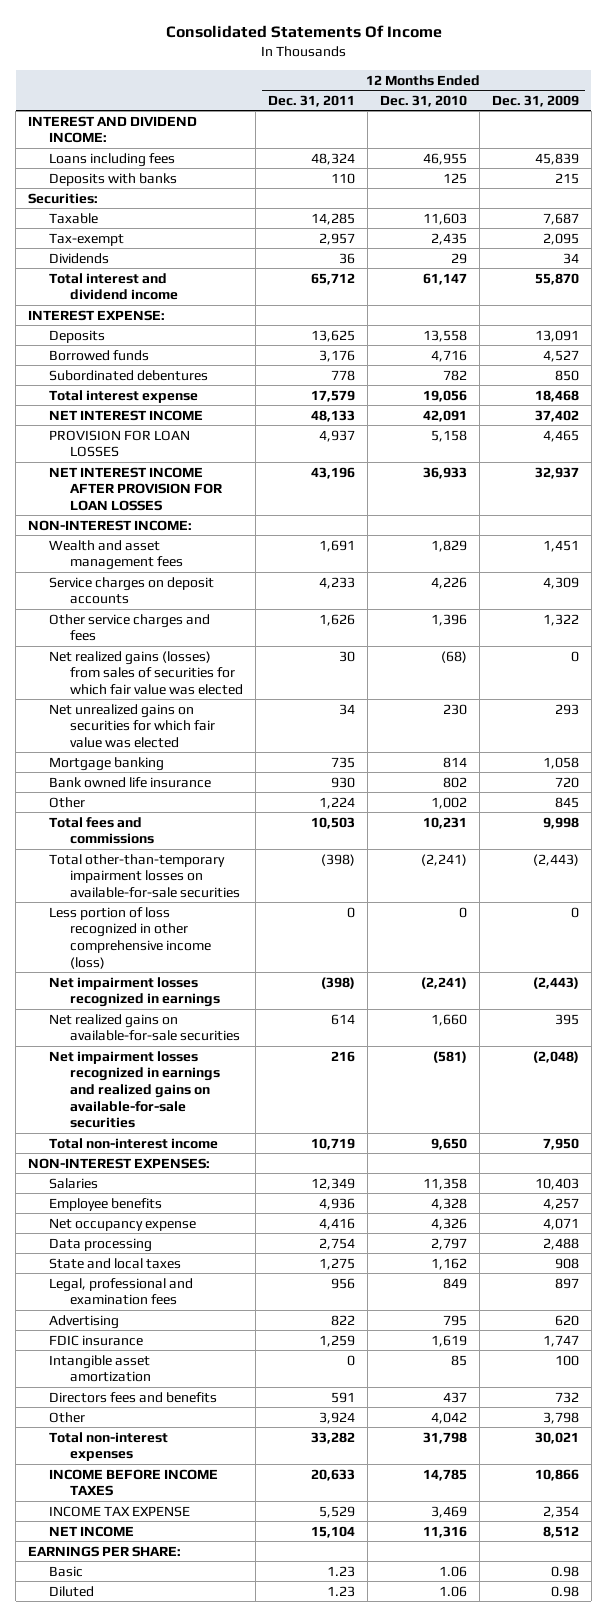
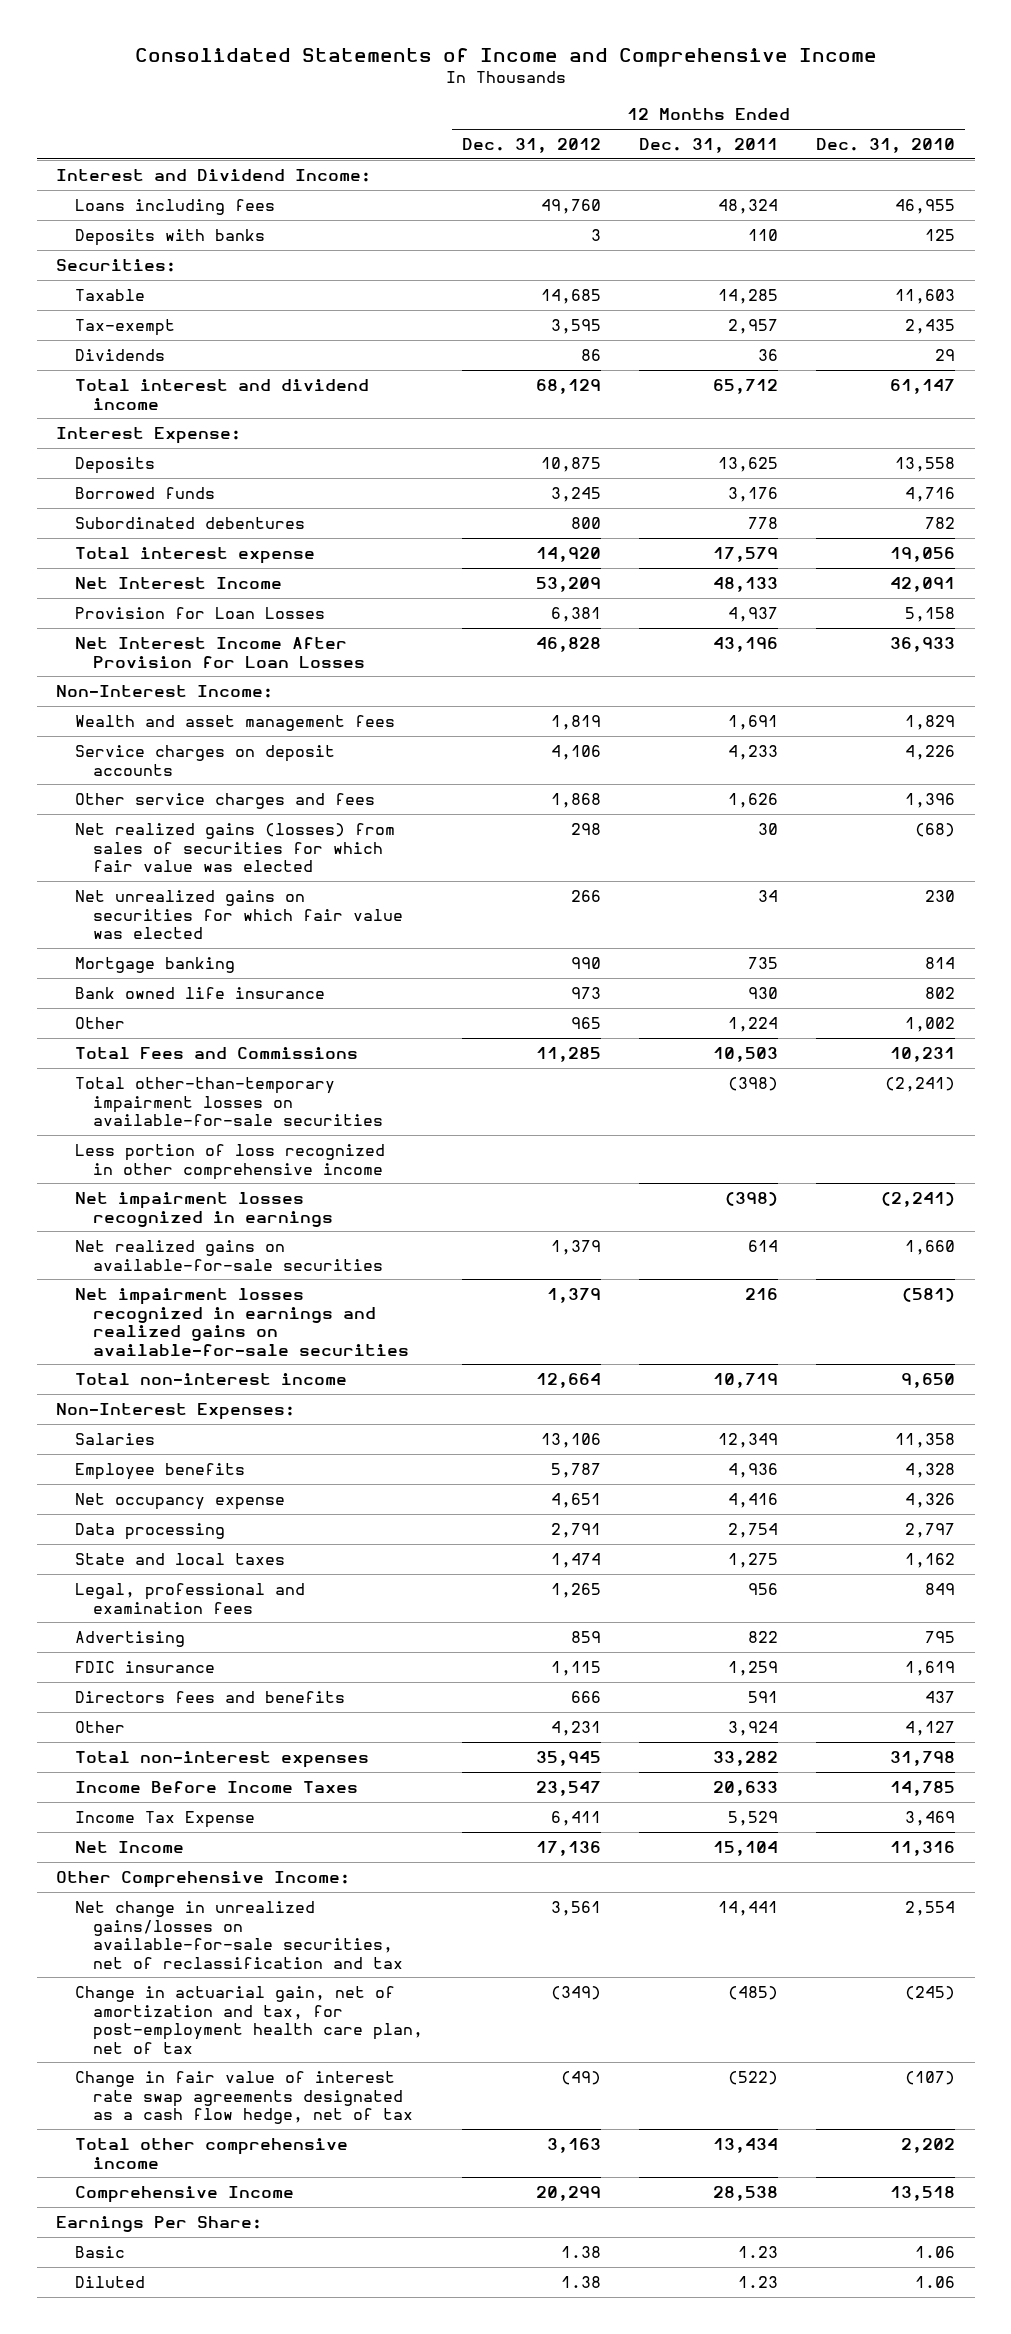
- Consolidated Statements Of Income
+ Consolidated Statements of Income and Comprehensive Income
- | 12 Months Ended Dec. 31, 2011 | 12 Months Ended Dec. 31, 2010 | 12 Months Ended Dec. 31, 2009
+ | 12 Months Ended Dec. 31, 2012 | 12 Months Ended Dec. 31, 2011 | 12 Months Ended Dec. 31, 2010
- INTEREST AND DIVIDEND INCOME:
+ Interest and Dividend Income:
- INTEREST EXPENSE:
+ Interest Expense:
- NET INTEREST INCOME | 48,133 | 42,091 | 37,402
- PROVISION FOR LOAN LOSSES | 4,937 | 5,158 | 4,465
- NET INTEREST INCOME AFTER PROVISION FOR LOAN LOSSES | 43,196 | 36,933 | 32,937
- NON-INTEREST INCOME:
+ Net Interest Income | 53,209 | 48,133 | 42,091
+ Provision for Loan Losses | 6,381 | 4,937 | 5,158
+ Net Interest Income After Provision for Loan Losses | 46,828 | 43,196 | 36,933
+ Non-Interest Income:
- Total fees and commissions | 10,503 | 10,231 | 9,998
+ Total Fees and Commissions | 11,285 | 10,503 | 10,231
- Less portion of loss recognized in other comprehensive income (loss) | 0 | 0 | 0
+ Less portion of loss recognized in other comprehensive income
- NON-INTEREST EXPENSES:
+ Non-Interest Expenses:
- Intangible asset amortization | 0 | 85 | 100
- Other | 3,924 | 4,042 | 3,798
+ Other | 4,231 | 3,924 | 4,127
- INCOME BEFORE INCOME TAXES | 20,633 | 14,785 | 10,866
- INCOME TAX EXPENSE | 5,529 | 3,469 | 2,354
- NET INCOME | 15,104 | 11,316 | 8,512
- EARNINGS PER SHARE:
+ Income Before Income Taxes | 23,547 | 20,633 | 14,785
+ Income Tax Expense | 6,411 | 5,529 | 3,469
+ Net Income | 17,136 | 15,104 | 11,316
+ Other Comprehensive Income:
+ Net change in unrealized gains/losses on available-for-sale securities, net of reclassification and tax | 3,561 | 14,441 | 2,554
+ Change in actuarial gain, net of amortization and tax, for post-employment health care plan, net of tax | (349) | (485) | (245)
+ Change in fair value of interest rate swap agreements designated as a cash flow hedge, net of tax | (49) | (522) | (107)
+ Total other comprehensive income | 3,163 | 13,434 | 2,202
+ Comprehensive Income | 20,299 | 28,538 | 13,518
+ Earnings Per Share:

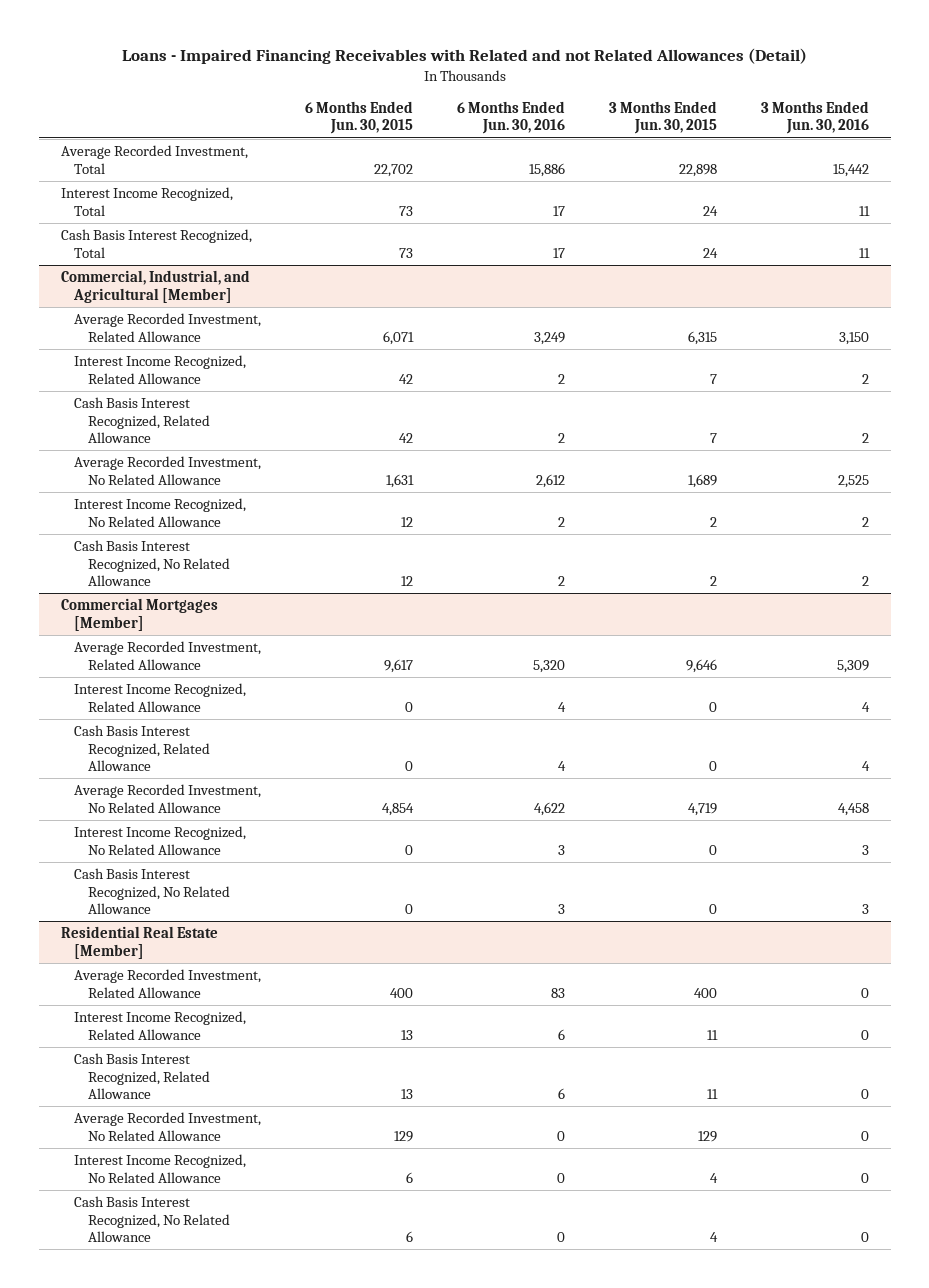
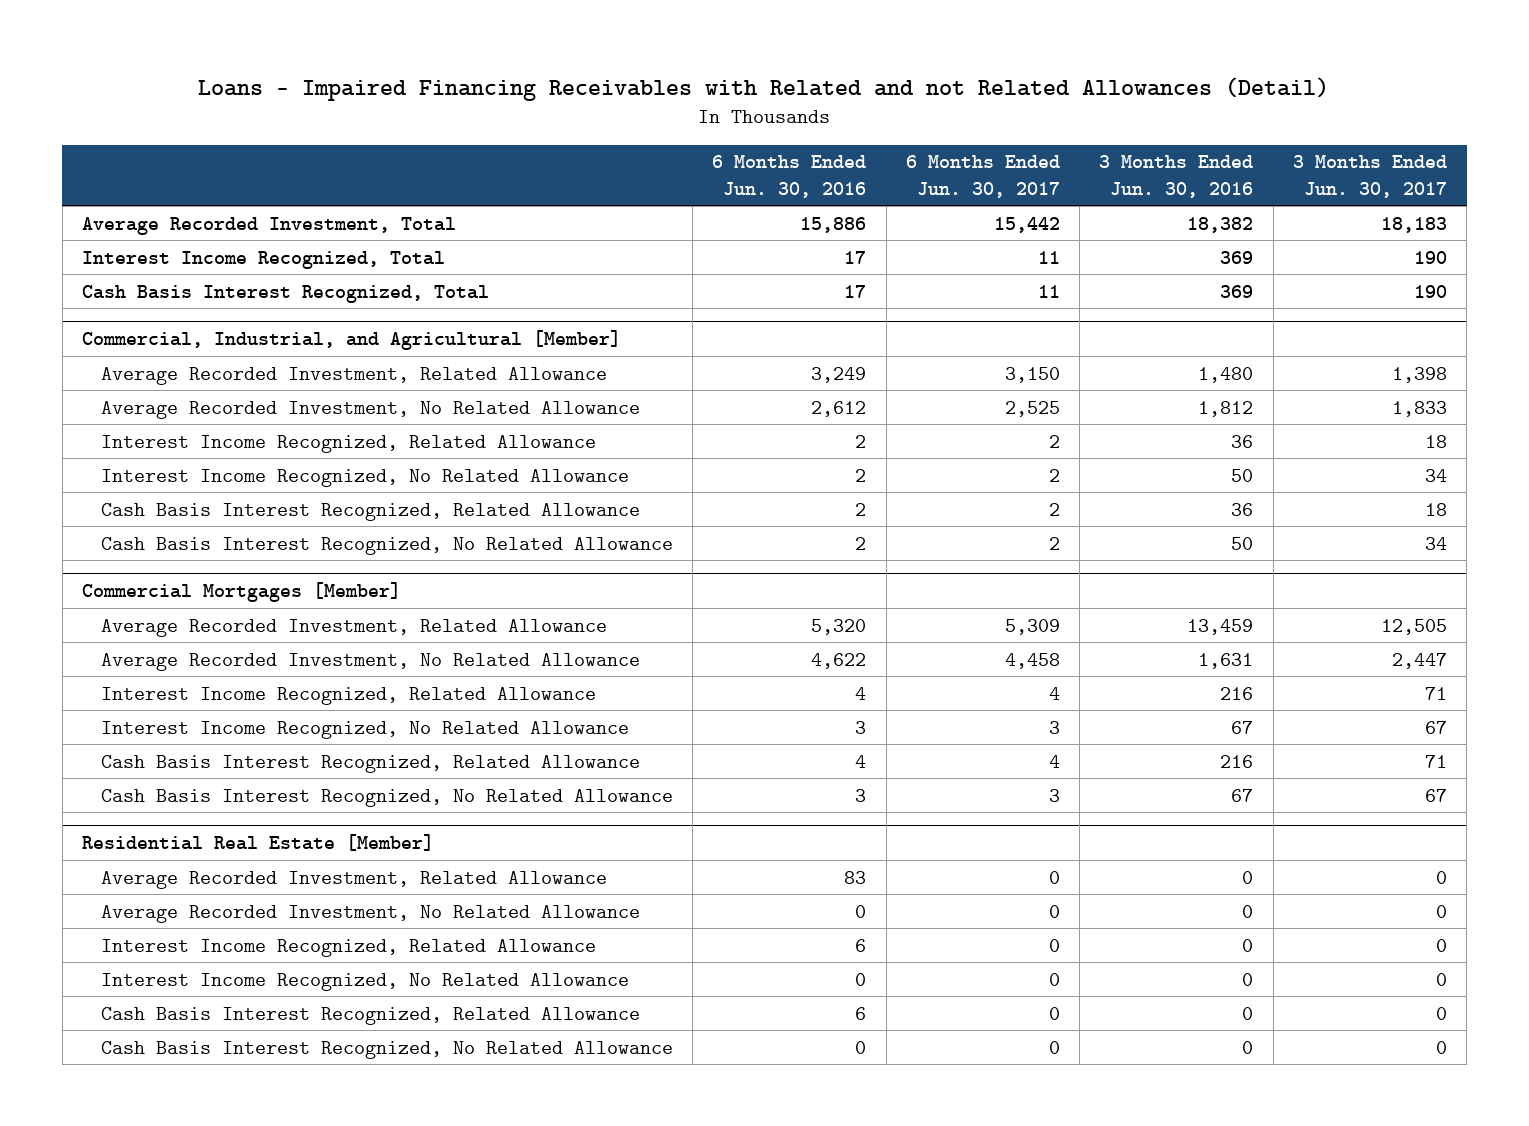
- | 6 Months Ended Jun. 30, 2015 | 6 Months Ended Jun. 30, 2016 | 3 Months Ended Jun. 30, 2015 | 3 Months Ended Jun. 30, 2016
+ | 6 Months Ended Jun. 30, 2016 | 6 Months Ended Jun. 30, 2017 | 3 Months Ended Jun. 30, 2016 | 3 Months Ended Jun. 30, 2017
- Average Recorded Investment, Total | 22,702 | 15,886 | 22,898 | 15,442
- Interest Income Recognized, Total | 73 | 17 | 24 | 11
- Cash Basis Interest Recognized, Total | 73 | 17 | 24 | 11
+ Average Recorded Investment, Total | 15,886 | 15,442 | 18,382 | 18,183
+ Interest Income Recognized, Total | 17 | 11 | 369 | 190
+ Cash Basis Interest Recognized, Total | 17 | 11 | 369 | 190
@ Commercial, Industrial, and Agricultural [Member]
- Average Recorded Investment, Related Allowance | 6,071 | 3,249 | 6,315 | 3,150
- Interest Income Recognized, Related Allowance | 42 | 2 | 7 | 2
- Cash Basis Interest Recognized, Related Allowance | 42 | 2 | 7 | 2
- Average Recorded Investment, No Related Allowance | 1,631 | 2,612 | 1,689 | 2,525
- Interest Income Recognized, No Related Allowance | 12 | 2 | 2 | 2
- Cash Basis Interest Recognized, No Related Allowance | 12 | 2 | 2 | 2
+ Average Recorded Investment, Related Allowance | 3,249 | 3,150 | 1,480 | 1,398
+ Average Recorded Investment, No Related Allowance | 2,612 | 2,525 | 1,812 | 1,833
+ Interest Income Recognized, Related Allowance | 2 | 2 | 36 | 18
+ Interest Income Recognized, No Related Allowance | 2 | 2 | 50 | 34
+ Cash Basis Interest Recognized, Related Allowance | 2 | 2 | 36 | 18
+ Cash Basis Interest Recognized, No Related Allowance | 2 | 2 | 50 | 34
@ Commercial Mortgages [Member]
- Average Recorded Investment, Related Allowance | 9,617 | 5,320 | 9,646 | 5,309
- Interest Income Recognized, Related Allowance | 0 | 4 | 0 | 4
- Cash Basis Interest Recognized, Related Allowance | 0 | 4 | 0 | 4
- Average Recorded Investment, No Related Allowance | 4,854 | 4,622 | 4,719 | 4,458
- Interest Income Recognized, No Related Allowance | 0 | 3 | 0 | 3
- Cash Basis Interest Recognized, No Related Allowance | 0 | 3 | 0 | 3
+ Average Recorded Investment, Related Allowance | 5,320 | 5,309 | 13,459 | 12,505
+ Average Recorded Investment, No Related Allowance | 4,622 | 4,458 | 1,631 | 2,447
+ Interest Income Recognized, Related Allowance | 4 | 4 | 216 | 71
+ Interest Income Recognized, No Related Allowance | 3 | 3 | 67 | 67
+ Cash Basis Interest Recognized, Related Allowance | 4 | 4 | 216 | 71
+ Cash Basis Interest Recognized, No Related Allowance | 3 | 3 | 67 | 67
@ Residential Real Estate [Member]
moved down: Interest Income Recognized, Related Allowance | 6 | 0 | 0 | 0
moved down: Cash Basis Interest Recognized, Related Allowance | 6 | 0 | 0 | 0

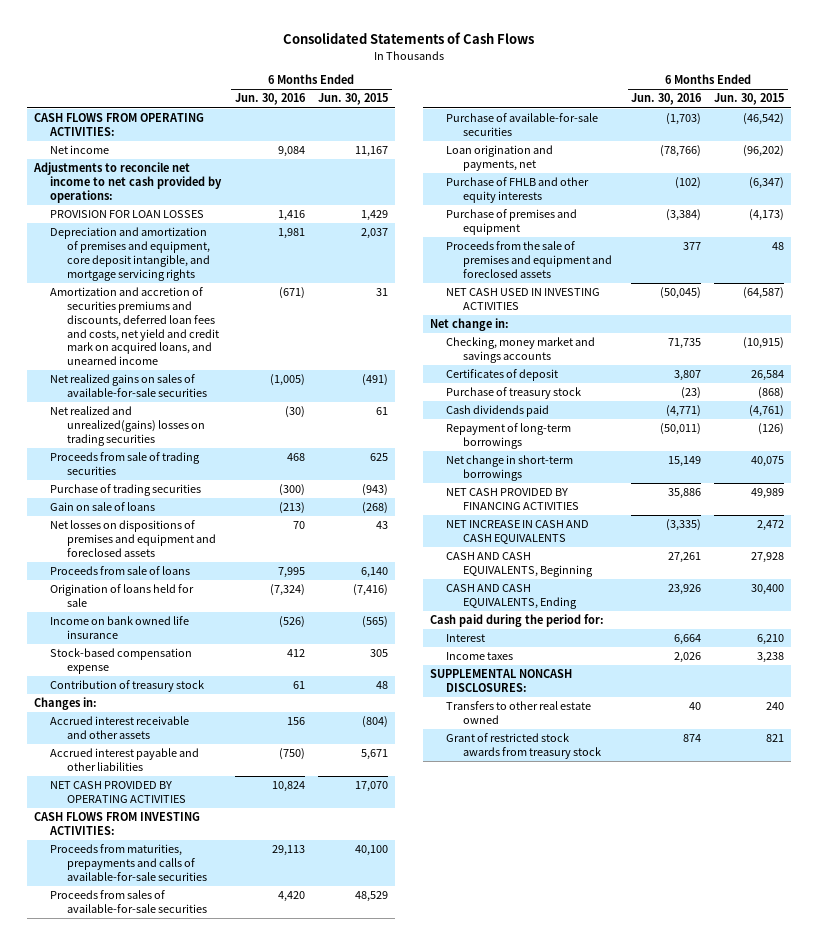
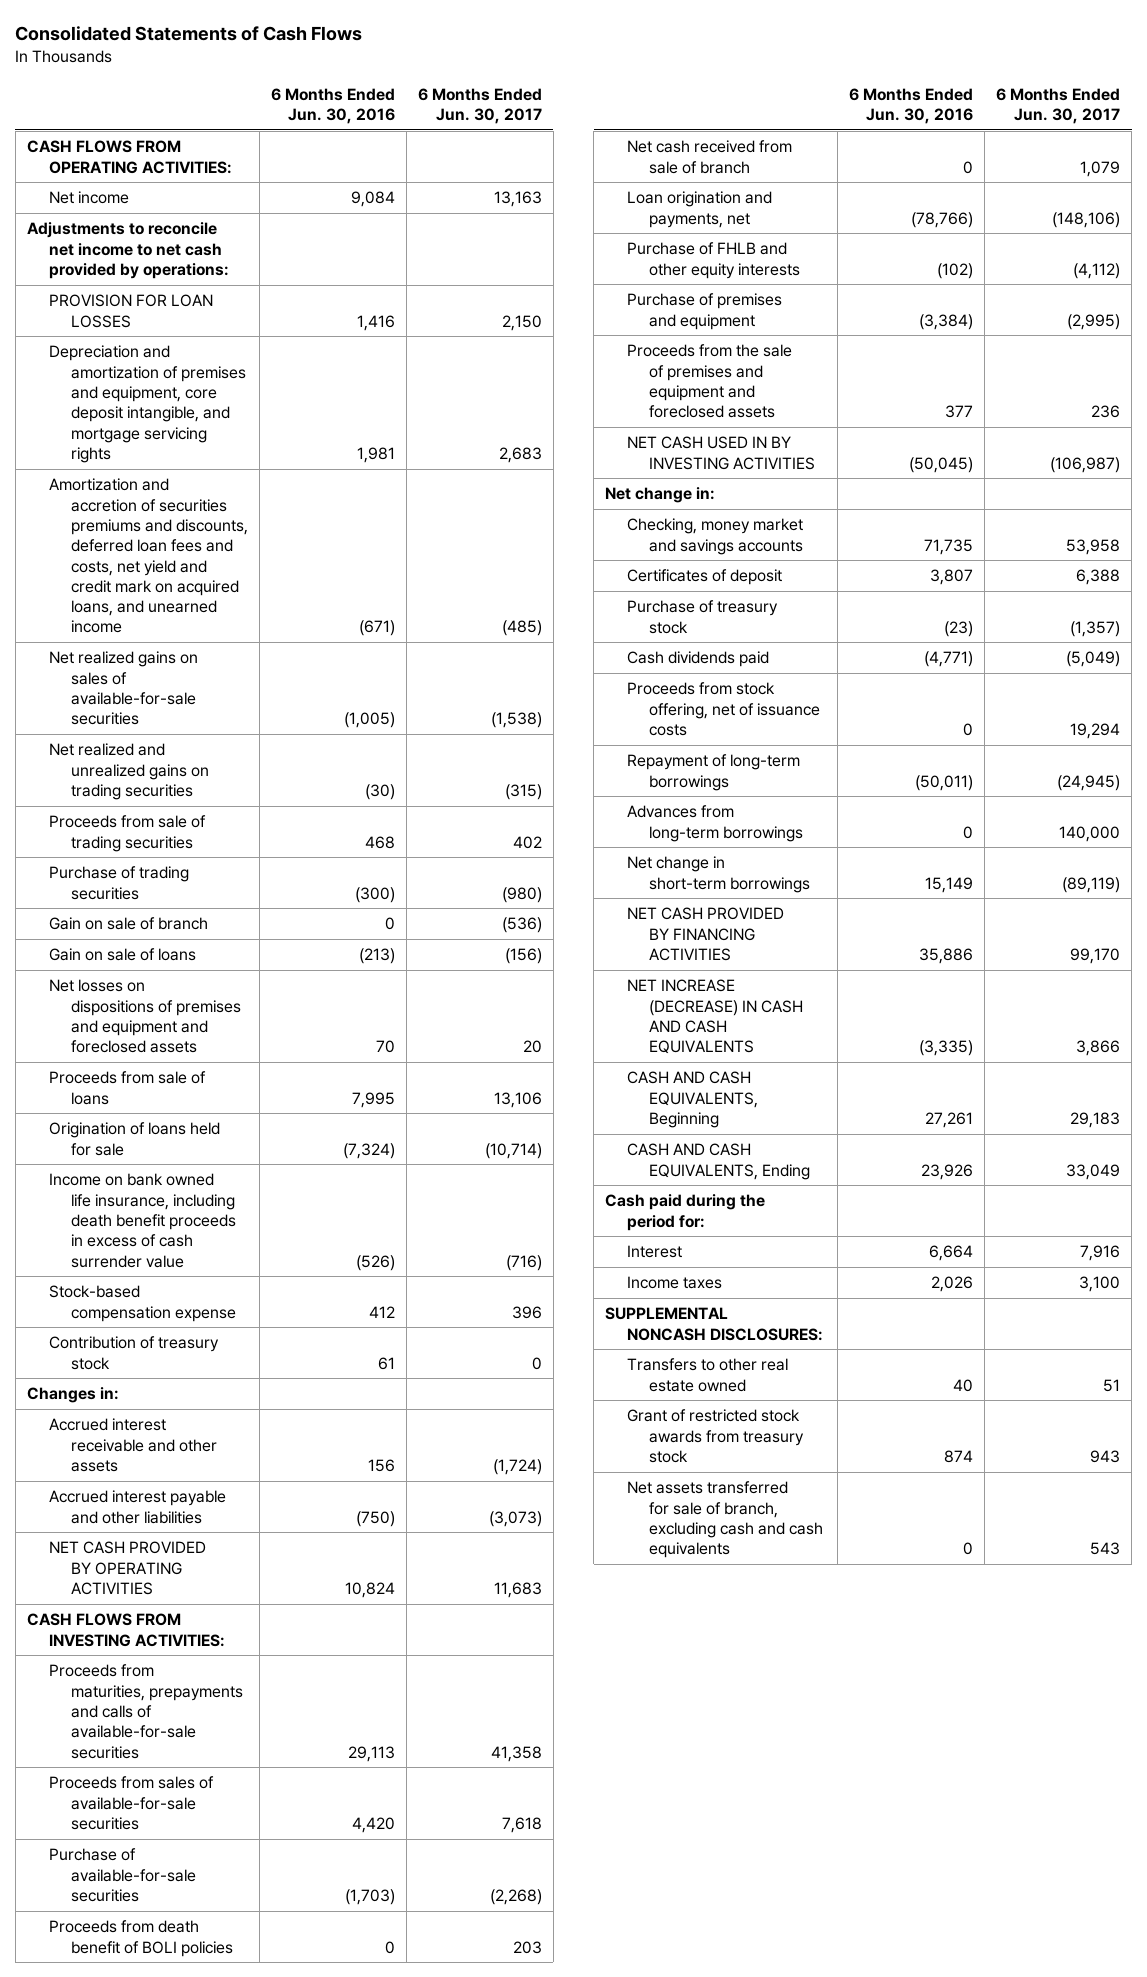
- | 6 Months Ended Jun. 30, 2016 | 6 Months Ended Jun. 30, 2015
+ | 6 Months Ended Jun. 30, 2016 | 6 Months Ended Jun. 30, 2017
- Net realized and unrealized(gains) losses on trading securities | (30) | 61
+ Net realized and unrealized gains on trading securities | (30) | (315)
+ Gain on sale of branch | 0 | (536)
- Income on bank owned life insurance | (526) | (565)
+ Income on bank owned life insurance, including death benefit proceeds in excess of cash surrender value | (526) | (716)
+ Proceeds from death benefit of BOLI policies | 0 | 203
+ Net cash received from sale of branch | 0 | 1,079
- NET CASH USED IN INVESTING ACTIVITIES | (50,045) | (64,587)
+ NET CASH USED IN BY INVESTING ACTIVITIES | (50,045) | (106,987)
+ Proceeds from stock offering, net of issuance costs | 0 | 19,294
+ Advances from long-term borrowings | 0 | 140,000
- NET INCREASE IN CASH AND CASH EQUIVALENTS | (3,335) | 2,472
+ NET INCREASE (DECREASE) IN CASH AND CASH EQUIVALENTS | (3,335) | 3,866
+ Net assets transferred for sale of branch, excluding cash and cash equivalents | 0 | 543

